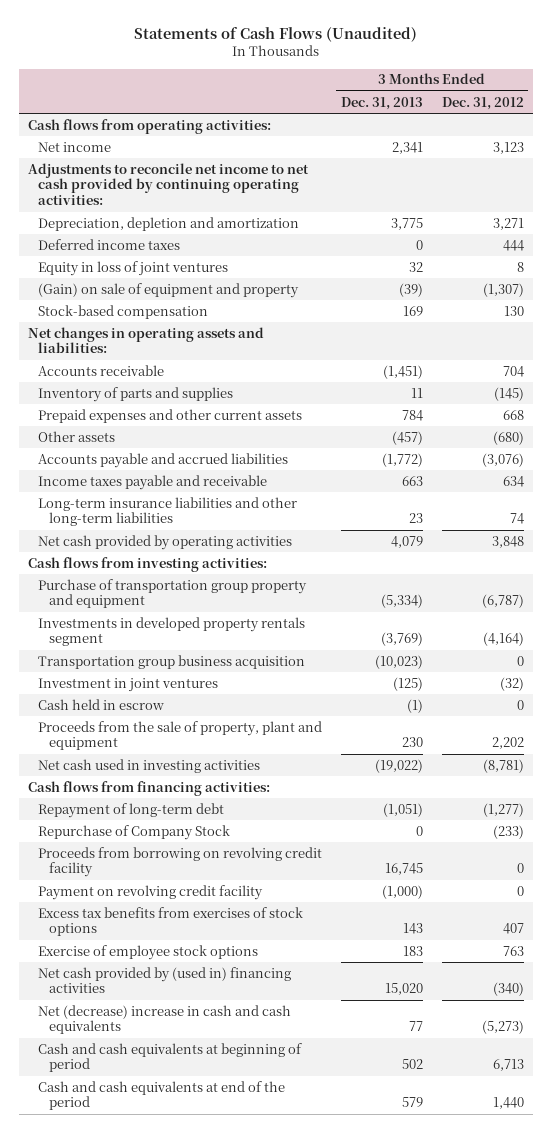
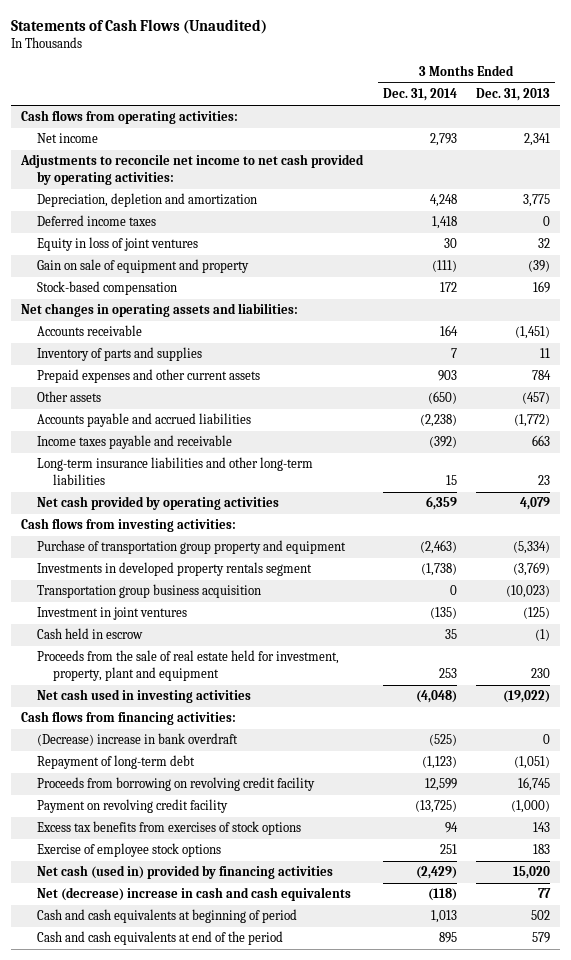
- | 3 Months Ended Dec. 31, 2013 | 3 Months Ended Dec. 31, 2012
+ | 3 Months Ended Dec. 31, 2014 | 3 Months Ended Dec. 31, 2013
- Adjustments to reconcile net income to net cash provided by continuing operating activities:
+ Adjustments to reconcile net income to net cash provided by operating activities:
- (Gain) on sale of equipment and property | (39) | (1,307)
+ Gain on sale of equipment and property | (111) | (39)
- Proceeds from the sale of property, plant and equipment | 230 | 2,202
+ Proceeds from the sale of real estate held for investment, property, plant and equipment | 253 | 230
+ (Decrease) increase in bank overdraft | (525) | 0
- Repurchase of Company Stock | 0 | (233)
- Net cash provided by (used in) financing activities | 15,020 | (340)
+ Net cash (used in) provided by financing activities | (2,429) | 15,020

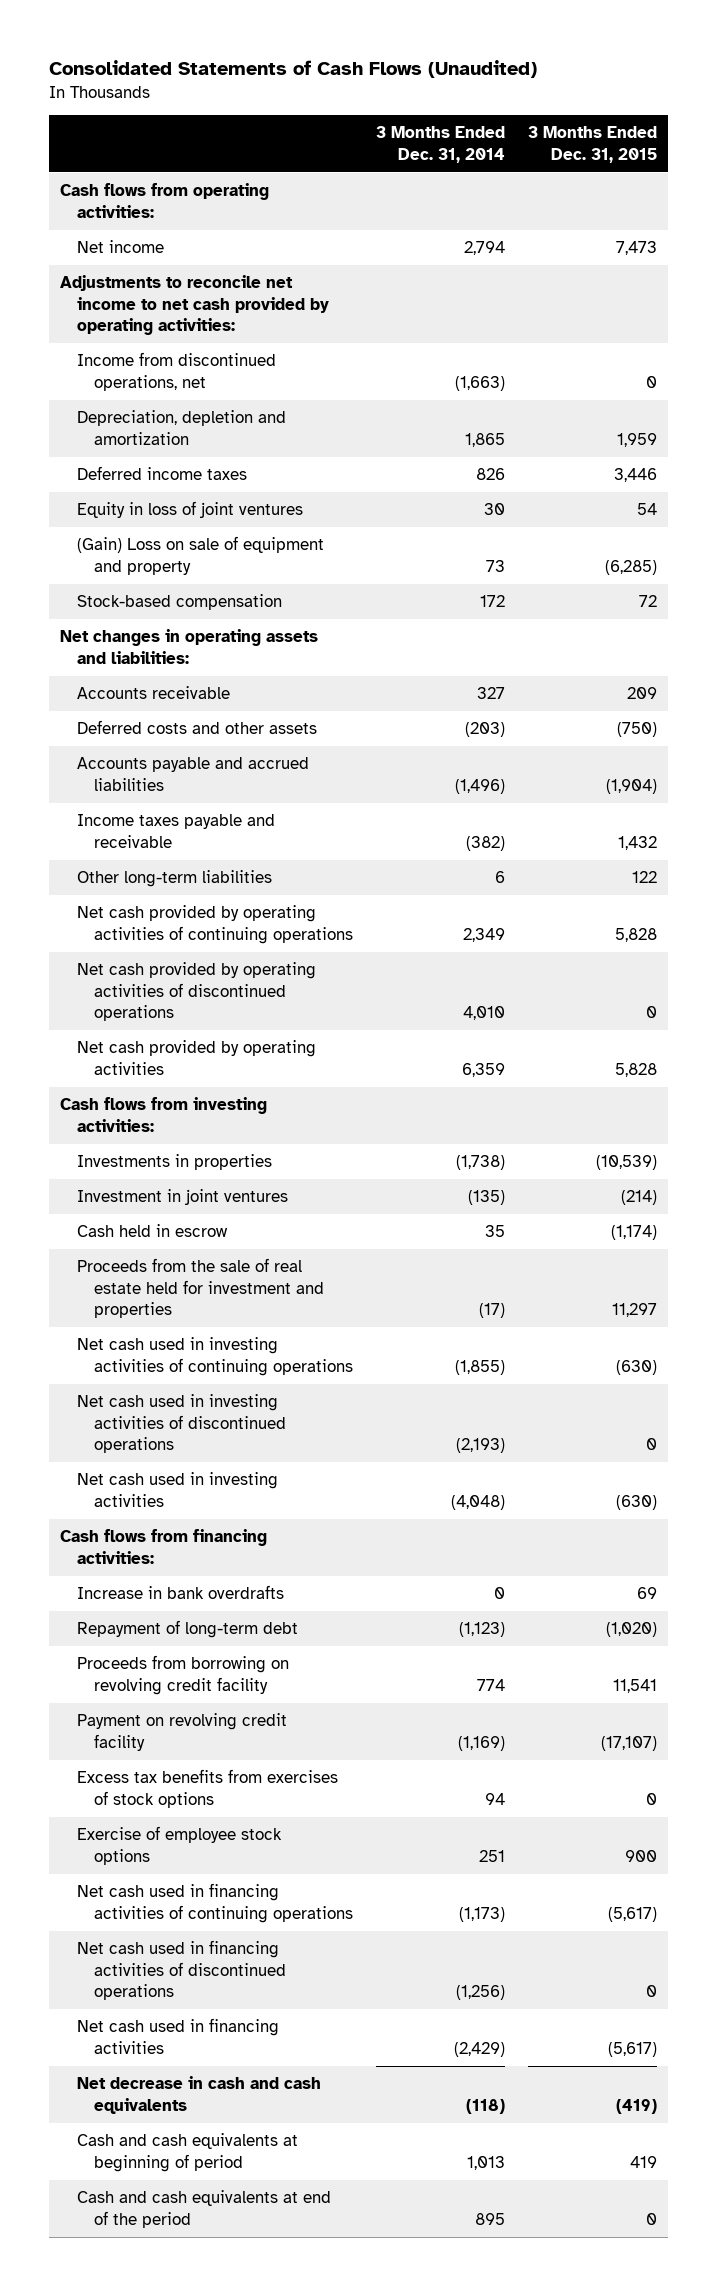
- Statements of Cash Flows (Unaudited)
+ Consolidated Statements of Cash Flows (Unaudited)
- | 3 Months Ended Dec. 31, 2014 | 3 Months Ended Dec. 31, 2013
+ | 3 Months Ended Dec. 31, 2014 | 3 Months Ended Dec. 31, 2015
- Net income | 2,793 | 2,341
+ Net income | 2,794 | 7,473
- Depreciation, depletion and amortization | 4,248 | 3,775
- Deferred income taxes | 1,418 | 0
+ Income from discontinued operations, net | (1,663) | 0
+ Depreciation, depletion and amortization | 1,865 | 1,959
+ Deferred income taxes | 826 | 3,446
- Gain on sale of equipment and property | (111) | (39)
+ (Gain) Loss on sale of equipment and property | 73 | (6,285)
- Accounts receivable | 164 | (1,451)
- Inventory of parts and supplies | 7 | 11
- Prepaid expenses and other current assets | 903 | 784
- Other assets | (650) | (457)
- Accounts payable and accrued liabilities | (2,238) | (1,772)
- Income taxes payable and receivable | (392) | 663
- Long-term insurance liabilities and other long-term liabilities | 15 | 23
+ Accounts receivable | 327 | 209
+ Deferred costs and other assets | (203) | (750)
+ Accounts payable and accrued liabilities | (1,496) | (1,904)
+ Income taxes payable and receivable | (382) | 1,432
+ Other long-term liabilities | 6 | 122
+ Net cash provided by operating activities of continuing operations | 2,349 | 5,828
+ Net cash provided by operating activities of discontinued operations | 4,010 | 0
- Purchase of transportation group property and equipment | (2,463) | (5,334)
- Investments in developed property rentals segment | (1,738) | (3,769)
- Transportation group business acquisition | 0 | (10,023)
+ Investments in properties | (1,738) | (10,539)
- Proceeds from the sale of real estate held for investment, property, plant and equipment | 253 | 230
+ Proceeds from the sale of real estate held for investment and properties | (17) | 11,297
+ Net cash used in investing activities of continuing operations | (1,855) | (630)
+ Net cash used in investing activities of discontinued operations | (2,193) | 0
- (Decrease) increase in bank overdraft | (525) | 0
+ Increase in bank overdrafts | 0 | 69
- Proceeds from borrowing on revolving credit facility | 12,599 | 16,745
- Payment on revolving credit facility | (13,725) | (1,000)
+ Proceeds from borrowing on revolving credit facility | 774 | 11,541
+ Payment on revolving credit facility | (1,169) | (17,107)
- Net cash (used in) provided by financing activities | (2,429) | 15,020
- Net (decrease) increase in cash and cash equivalents | (118) | 77
+ Net cash used in financing activities of continuing operations | (1,173) | (5,617)
+ Net cash used in financing activities of discontinued operations | (1,256) | 0
+ Net cash used in financing activities | (2,429) | (5,617)
+ Net decrease in cash and cash equivalents | (118) | (419)

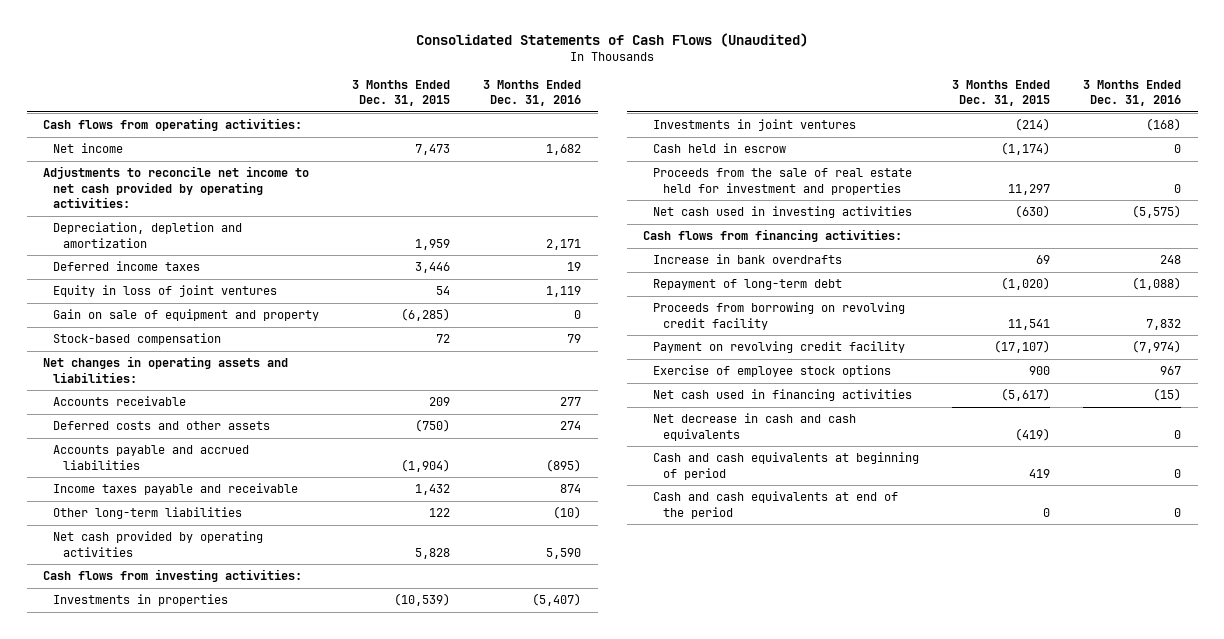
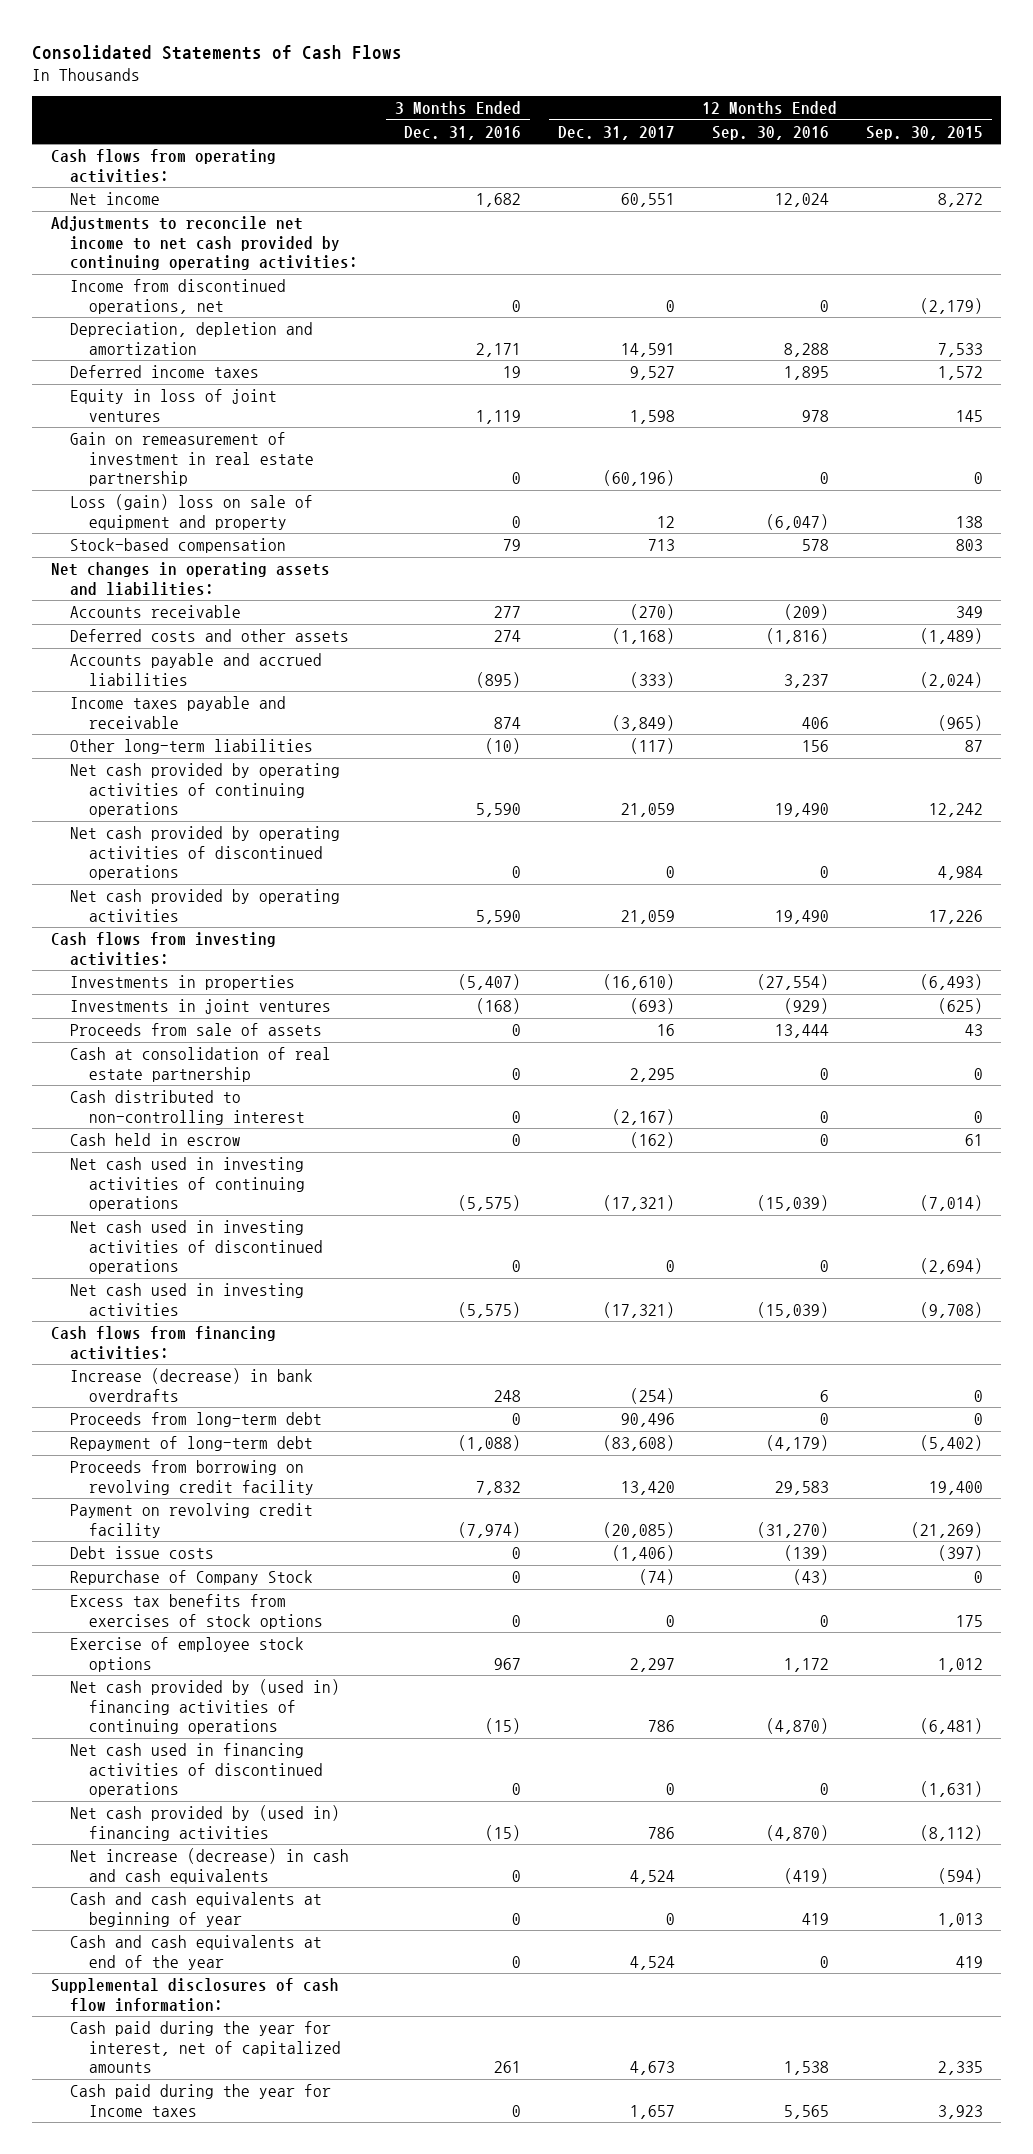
- Consolidated Statements of Cash Flows (Unaudited)
+ Consolidated Statements of Cash Flows
- | 3 Months Ended Dec. 31, 2015 | 3 Months Ended Dec. 31, 2016
+ | 3 Months Ended Dec. 31, 2016 | 12 Months Ended Dec. 31, 2017 | 12 Months Ended Sep. 30, 2016 | 12 Months Ended Sep. 30, 2015
- Adjustments to reconcile net income to net cash provided by operating activities:
+ Adjustments to reconcile net income to net cash provided by continuing operating activities:
+ Income from discontinued operations, net | 0 | 0 | 0 | (2,179)
- Gain on sale of equipment and property | (6,285) | 0
+ Gain on remeasurement of investment in real estate partnership | 0 | (60,196) | 0 | 0
+ Loss (gain) loss on sale of equipment and property | 0 | 12 | (6,047) | 138
+ Net cash provided by operating activities of continuing operations | 5,590 | 21,059 | 19,490 | 12,242
+ Net cash provided by operating activities of discontinued operations | 0 | 0 | 0 | 4,984
+ Proceeds from sale of assets | 0 | 16 | 13,444 | 43
+ Cash at consolidation of real estate partnership | 0 | 2,295 | 0 | 0
+ Cash distributed to non-controlling interest | 0 | (2,167) | 0 | 0
- Proceeds from the sale of real estate held for investment and properties | 11,297 | 0
+ Net cash used in investing activities of continuing operations | (5,575) | (17,321) | (15,039) | (7,014)
+ Net cash used in investing activities of discontinued operations | 0 | 0 | 0 | (2,694)
- Increase in bank overdrafts | 69 | 248
+ Increase (decrease) in bank overdrafts | 248 | (254) | 6 | 0
+ Proceeds from long-term debt | 0 | 90,496 | 0 | 0
+ Debt issue costs | 0 | (1,406) | (139) | (397)
+ Repurchase of Company Stock | 0 | (74) | (43) | 0
+ Excess tax benefits from exercises of stock options | 0 | 0 | 0 | 175
- Net cash used in financing activities | (5,617) | (15)
- Net decrease in cash and cash equivalents | (419) | 0
- Cash and cash equivalents at beginning of period | 419 | 0
- Cash and cash equivalents at end of the period | 0 | 0
+ Net cash provided by (used in) financing activities of continuing operations | (15) | 786 | (4,870) | (6,481)
+ Net cash used in financing activities of discontinued operations | 0 | 0 | 0 | (1,631)
+ Net cash provided by (used in) financing activities | (15) | 786 | (4,870) | (8,112)
+ Net increase (decrease) in cash and cash equivalents | 0 | 4,524 | (419) | (594)
+ Cash and cash equivalents at beginning of year | 0 | 0 | 419 | 1,013
+ Cash and cash equivalents at end of the year | 0 | 4,524 | 0 | 419
+ Supplemental disclosures of cash flow information:
+ Cash paid during the year for interest, net of capitalized amounts | 261 | 4,673 | 1,538 | 2,335
+ Cash paid during the year for Income taxes | 0 | 1,657 | 5,565 | 3,923

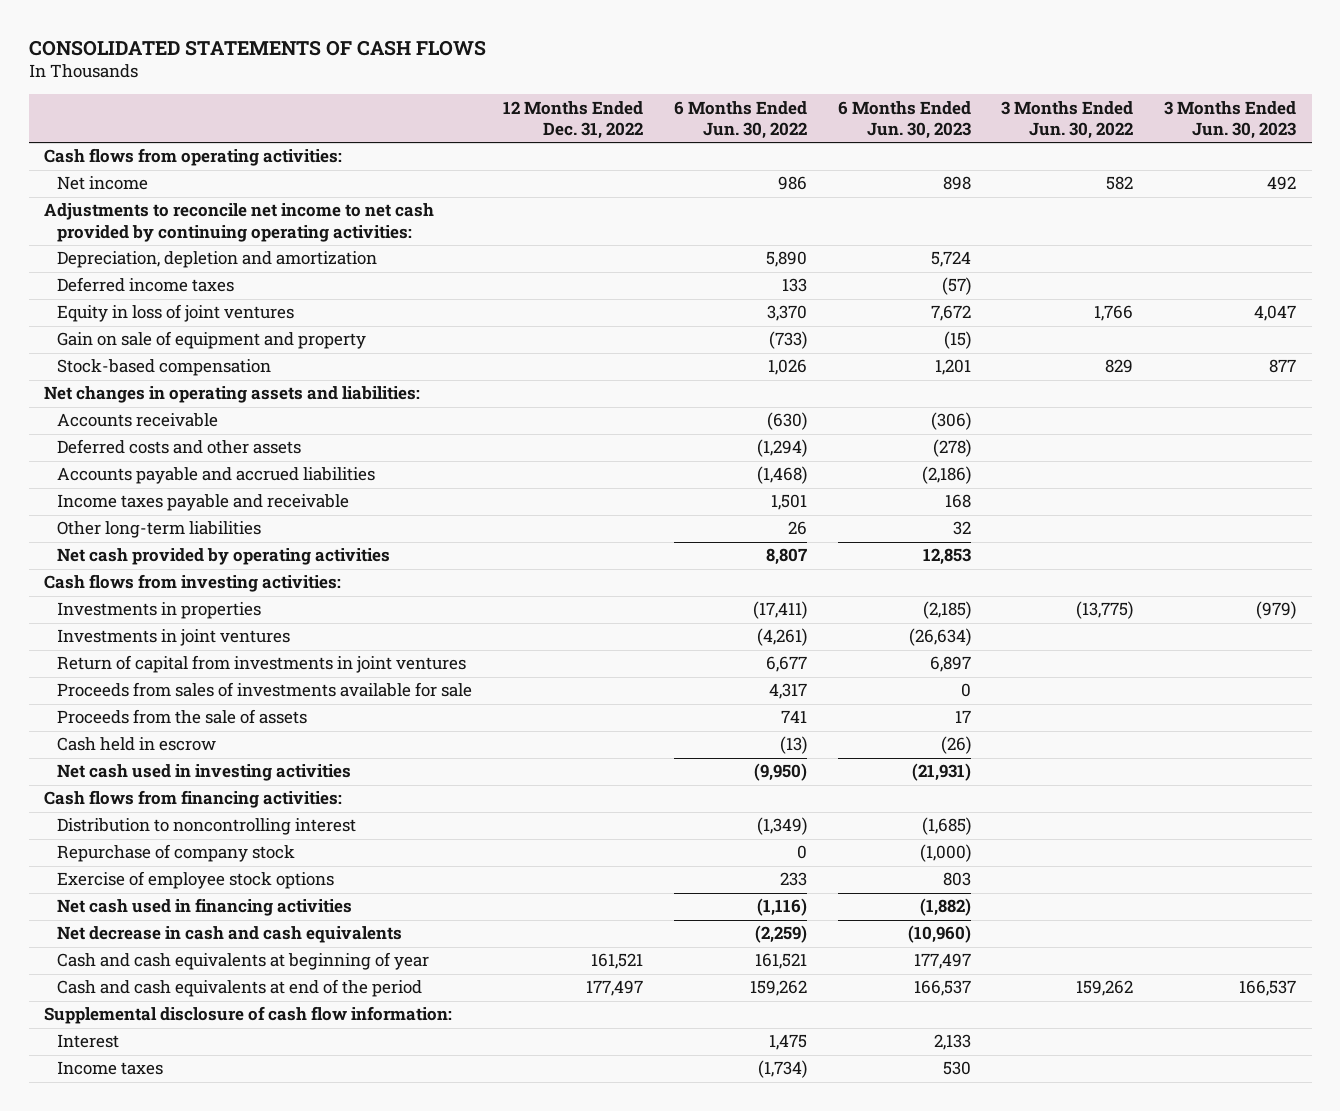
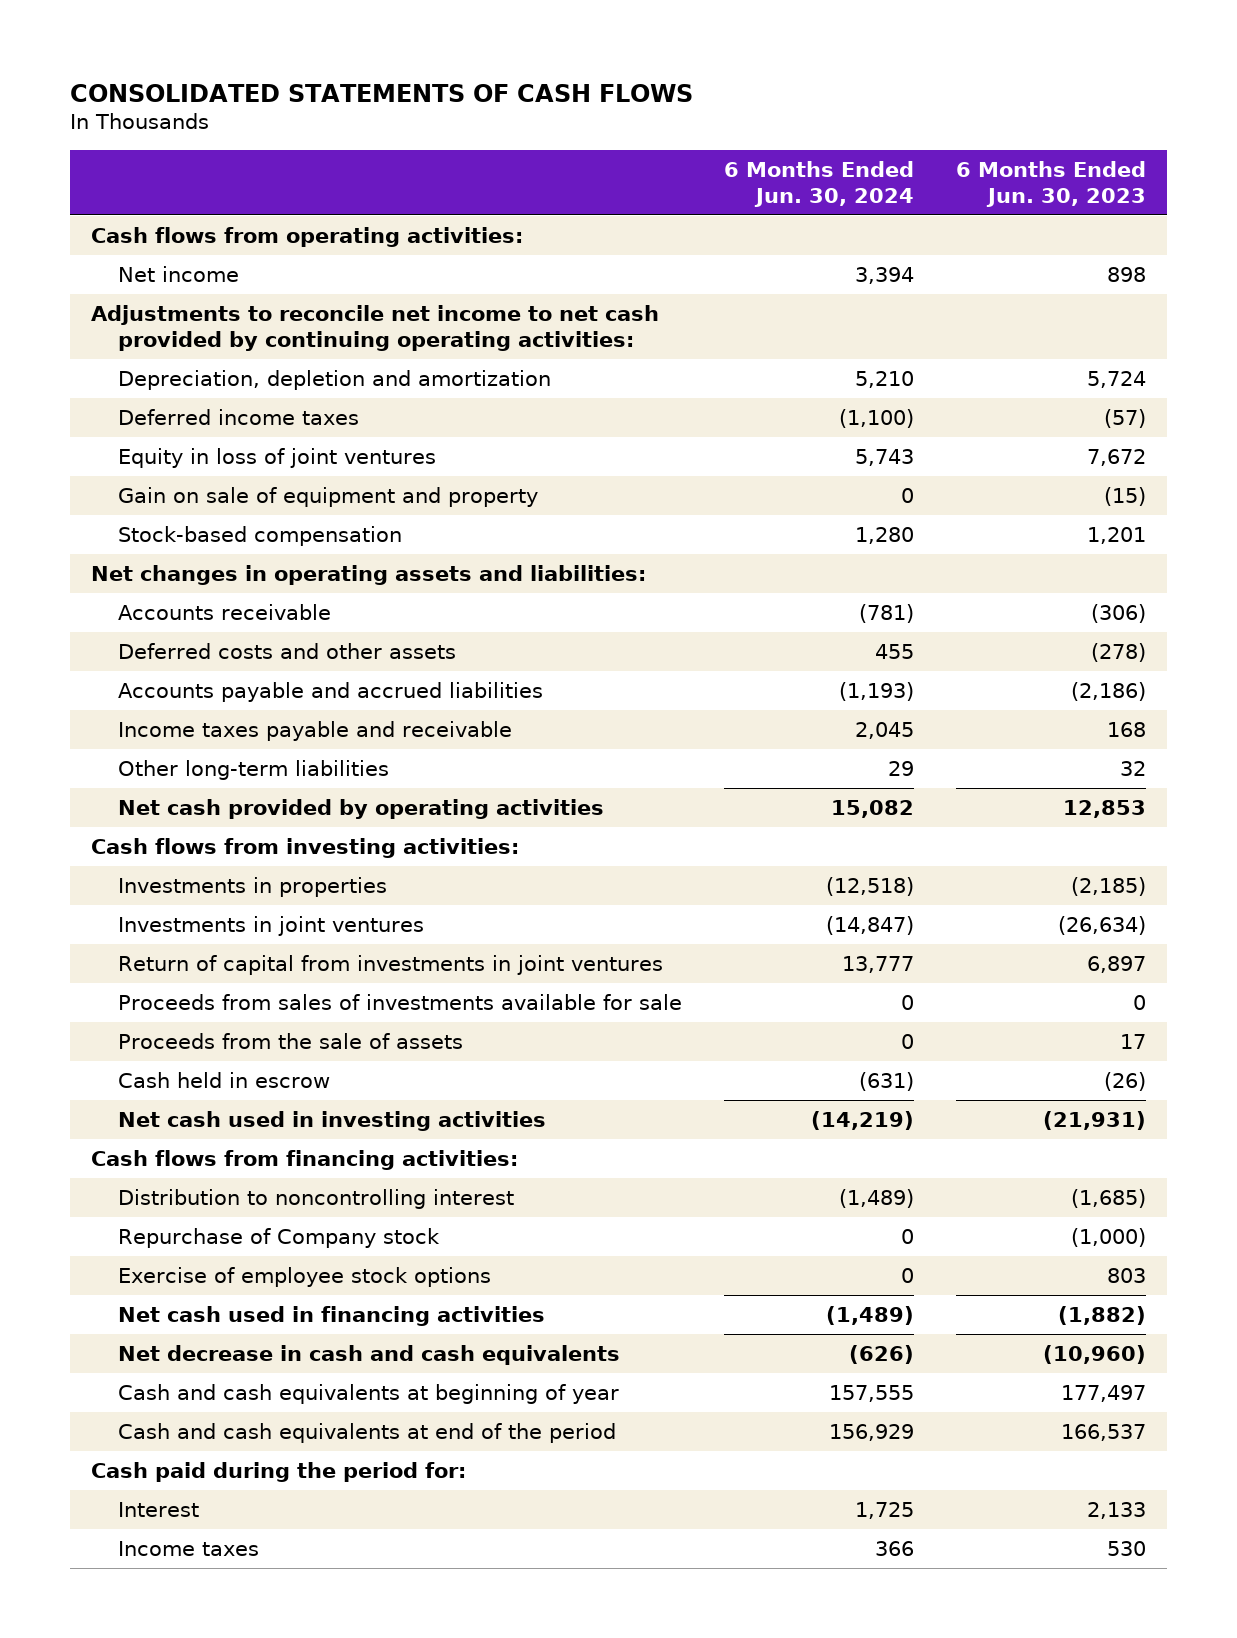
- | 12 Months Ended Dec. 31, 2022 | 6 Months Ended Jun. 30, 2022 | 6 Months Ended Jun. 30, 2023 | 3 Months Ended Jun. 30, 2022 | 3 Months Ended Jun. 30, 2023
+ | 6 Months Ended Jun. 30, 2024 | 6 Months Ended Jun. 30, 2023
- Repurchase of company stock | | 0 | (1,000) | |
+ Repurchase of Company stock | 0 | (1,000)
- Supplemental disclosure of cash flow information:
+ Cash paid during the period for:

